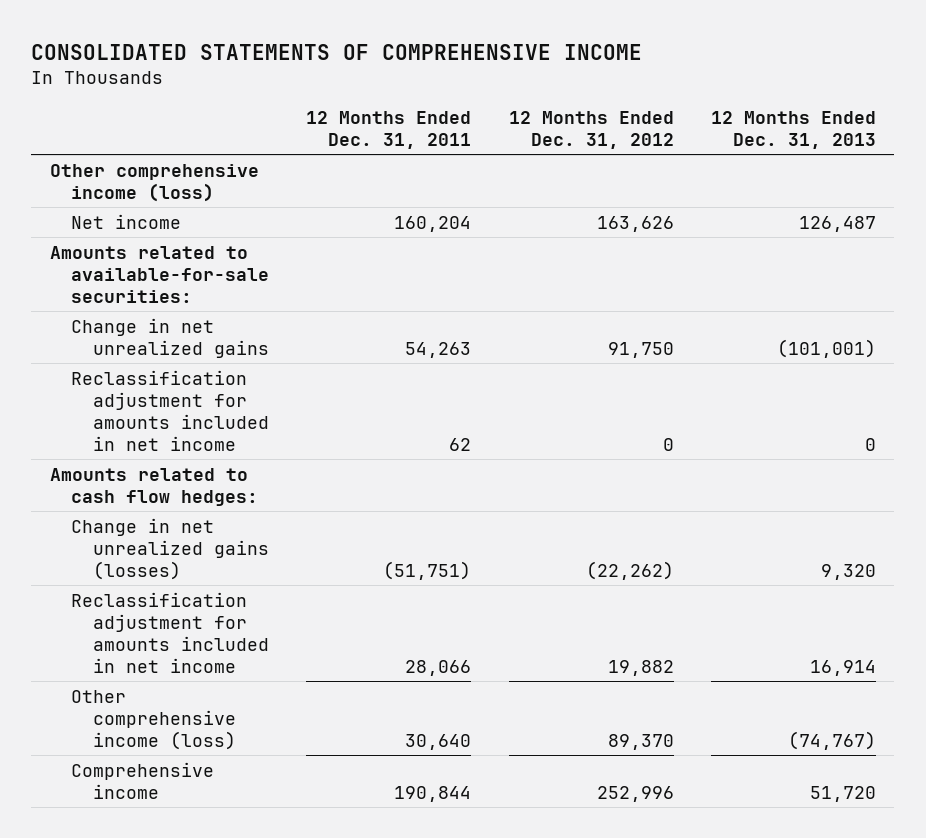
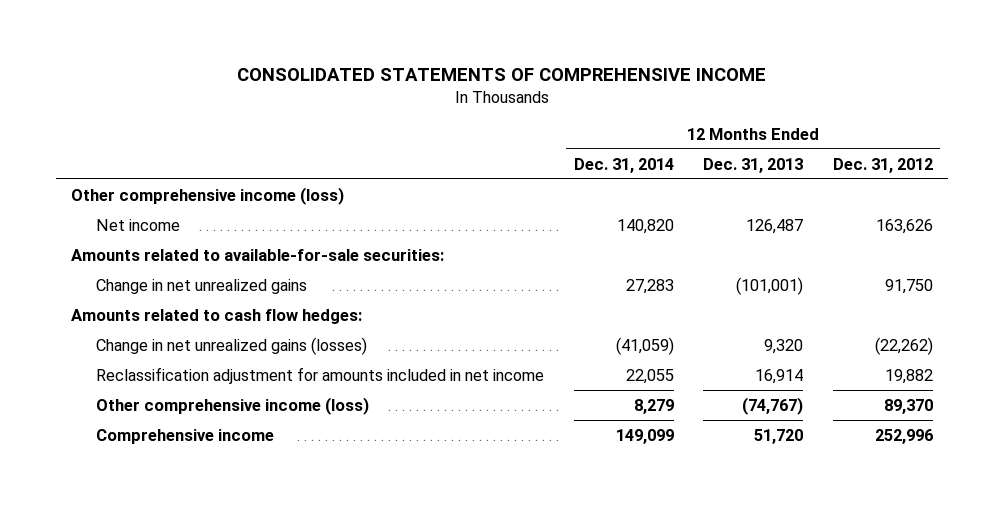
- | 12 Months Ended Dec. 31, 2011 | 12 Months Ended Dec. 31, 2012 | 12 Months Ended Dec. 31, 2013
+ | 12 Months Ended Dec. 31, 2014 | 12 Months Ended Dec. 31, 2013 | 12 Months Ended Dec. 31, 2012
- Reclassification adjustment for amounts included in net income | 62 | 0 | 0

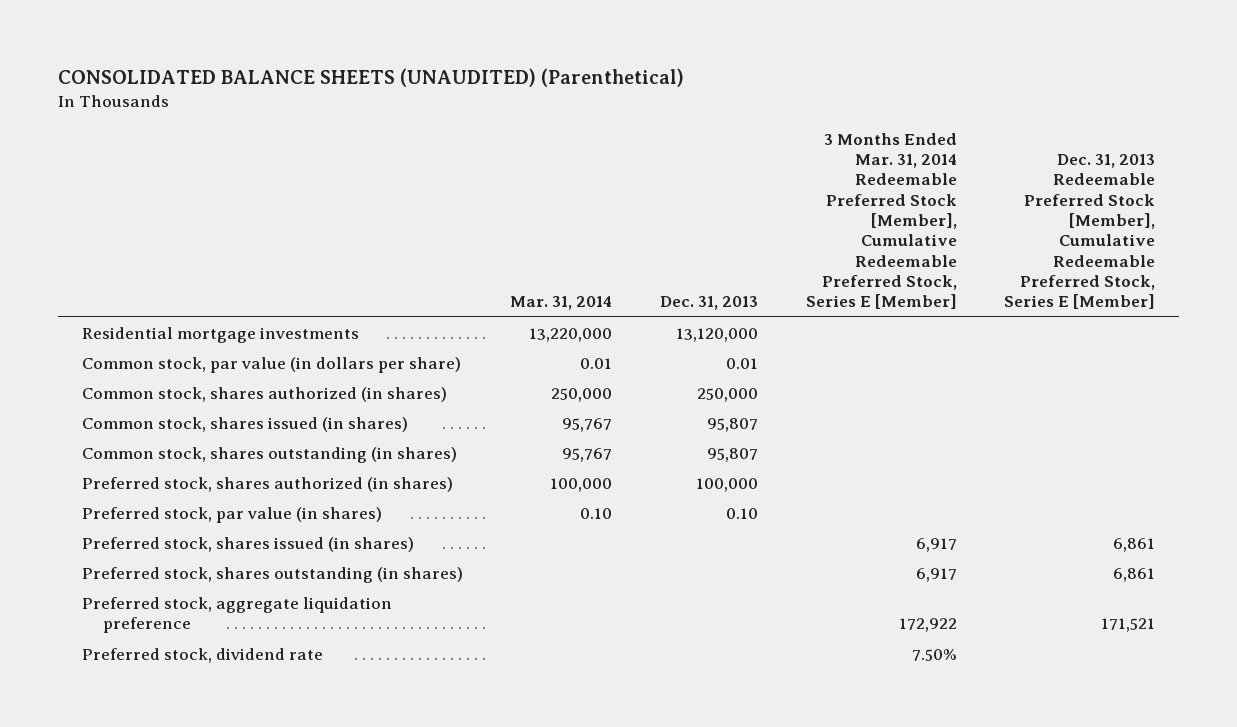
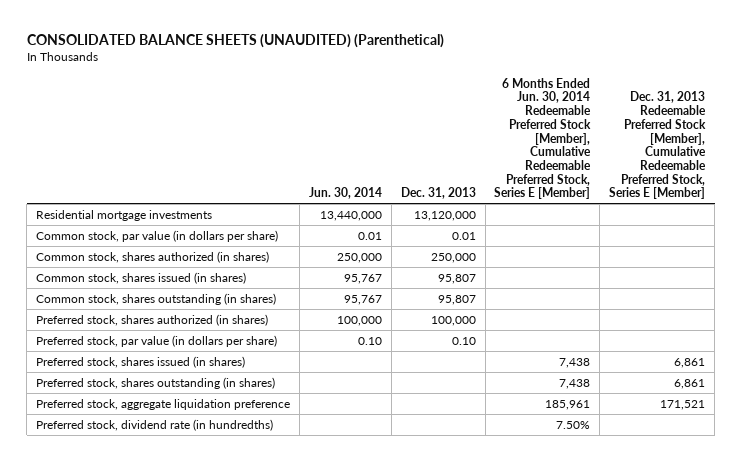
- | Mar. 31, 2014 | Dec. 31, 2013 | 3 Months Ended Mar. 31, 2014 Redeemable Preferred Stock [Member], Cumulative Redeemable Preferred Stock, Series E [Member] | Dec. 31, 2013 Redeemable Preferred Stock [Member], Cumulative Redeemable Preferred Stock, Series E [Member]
+ | Jun. 30, 2014 | Dec. 31, 2013 | 6 Months Ended Jun. 30, 2014 Redeemable Preferred Stock [Member], Cumulative Redeemable Preferred Stock, Series E [Member] | Dec. 31, 2013 Redeemable Preferred Stock [Member], Cumulative Redeemable Preferred Stock, Series E [Member]
- Preferred stock, par value (in shares) | 0.10 | 0.10 | |
+ Preferred stock, par value (in dollars per share) | 0.10 | 0.10 | |
- Preferred stock, dividend rate | | | 7.50% |
+ Preferred stock, dividend rate (in hundredths) | | | 7.50% |

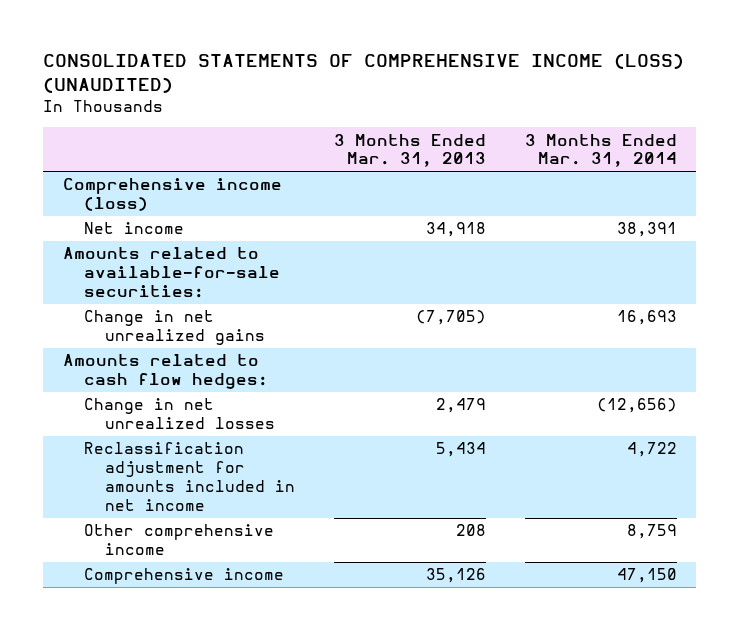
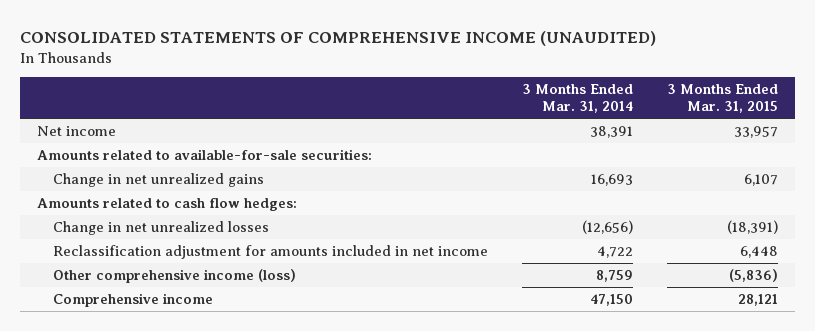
- CONSOLIDATED STATEMENTS OF COMPREHENSIVE INCOME (LOSS) (UNAUDITED)
+ CONSOLIDATED STATEMENTS OF COMPREHENSIVE INCOME (UNAUDITED)
- | 3 Months Ended Mar. 31, 2013 | 3 Months Ended Mar. 31, 2014
+ | 3 Months Ended Mar. 31, 2014 | 3 Months Ended Mar. 31, 2015
- Comprehensive income (loss)
- Other comprehensive income | 208 | 8,759
+ Other comprehensive income (loss) | 8,759 | (5,836)

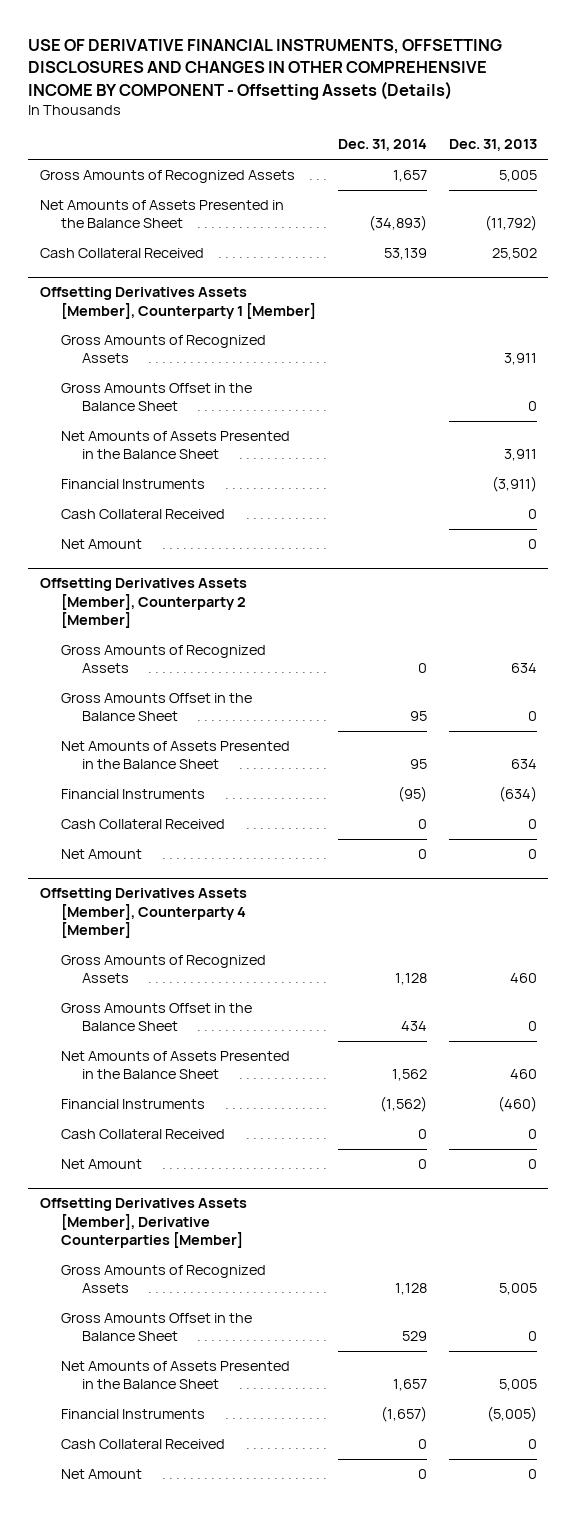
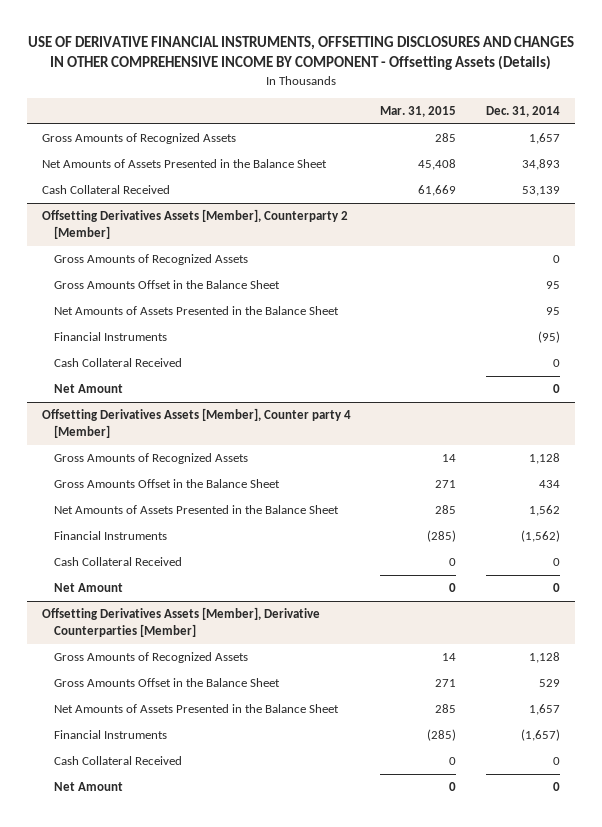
- | Dec. 31, 2014 | Dec. 31, 2013
+ | Mar. 31, 2015 | Dec. 31, 2014
- Net Amounts of Assets Presented in the Balance Sheet | (34,893) | (11,792)
+ Net Amounts of Assets Presented in the Balance Sheet | 45,408 | 34,893
- Offsetting Derivatives Assets [Member], Counterparty 1 [Member]
- Gross Amounts of Recognized Assets | | 3,911
- Gross Amounts Offset in the Balance Sheet | | 0
- Net Amounts of Assets Presented in the Balance Sheet | | 3,911
- Financial Instruments | | (3,911)
- Cash Collateral Received | | 0
- Net Amount | | 0
- Offsetting Derivatives Assets [Member], Counterparty 4 [Member]
+ Offsetting Derivatives Assets [Member], Counter party 4 [Member]

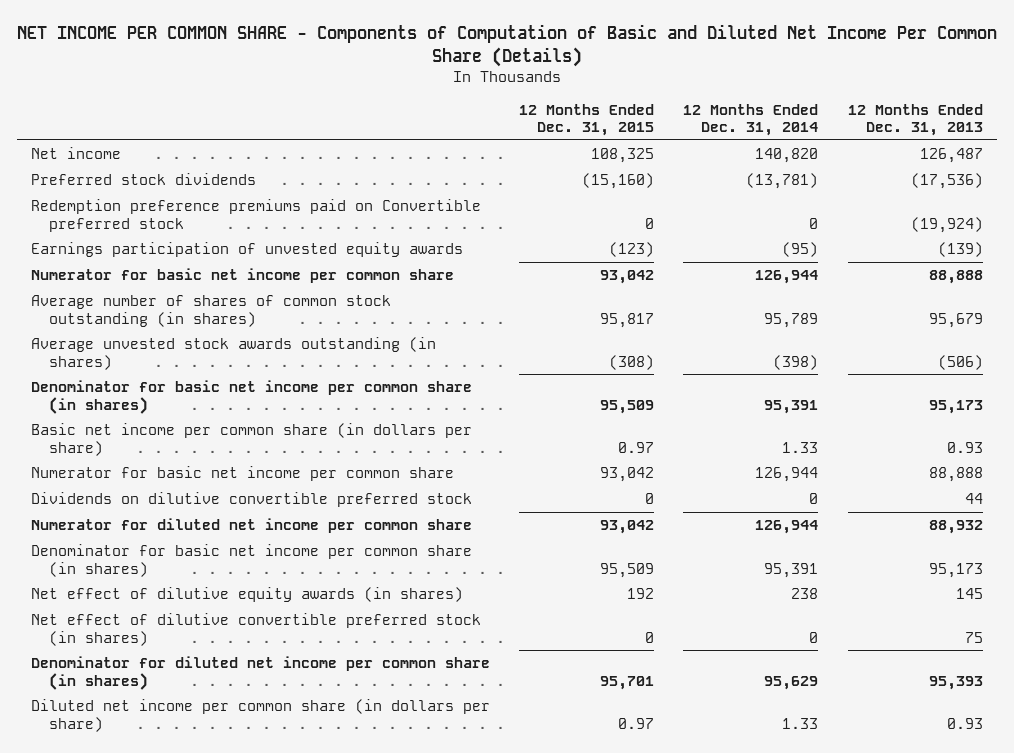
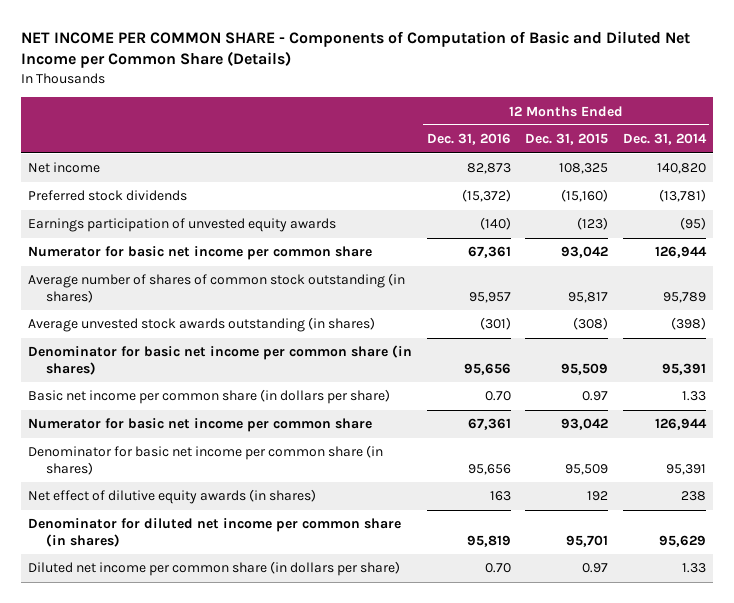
- NET INCOME PER COMMON SHARE - Components of Computation of Basic and Diluted Net Income Per Common Share (Details)
+ NET INCOME PER COMMON SHARE - Components of Computation of Basic and Diluted Net Income per Common Share (Details)
- | 12 Months Ended Dec. 31, 2015 | 12 Months Ended Dec. 31, 2014 | 12 Months Ended Dec. 31, 2013
+ | 12 Months Ended Dec. 31, 2016 | 12 Months Ended Dec. 31, 2015 | 12 Months Ended Dec. 31, 2014
- Redemption preference premiums paid on Convertible preferred stock | 0 | 0 | (19,924)
- Dividends on dilutive convertible preferred stock | 0 | 0 | 44
- Numerator for diluted net income per common share | 93,042 | 126,944 | 88,932
- Net effect of dilutive convertible preferred stock (in shares) | 0 | 0 | 75

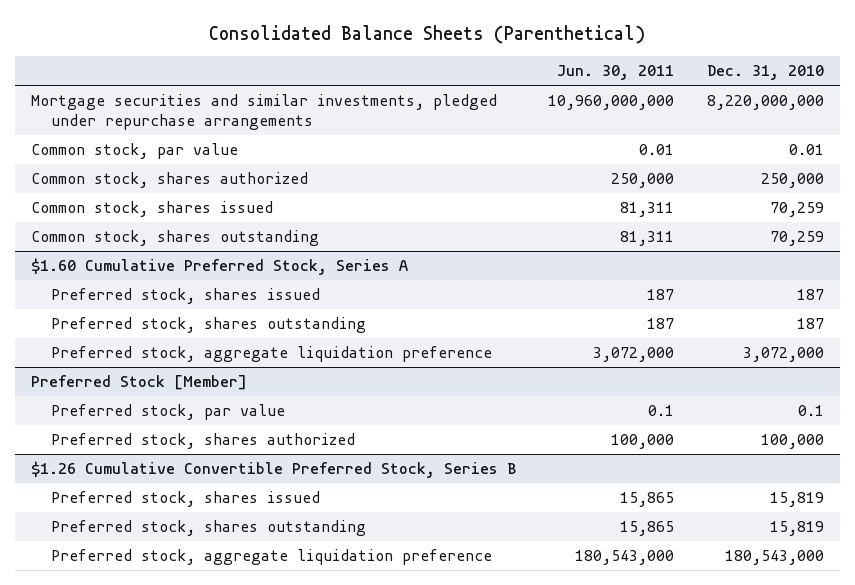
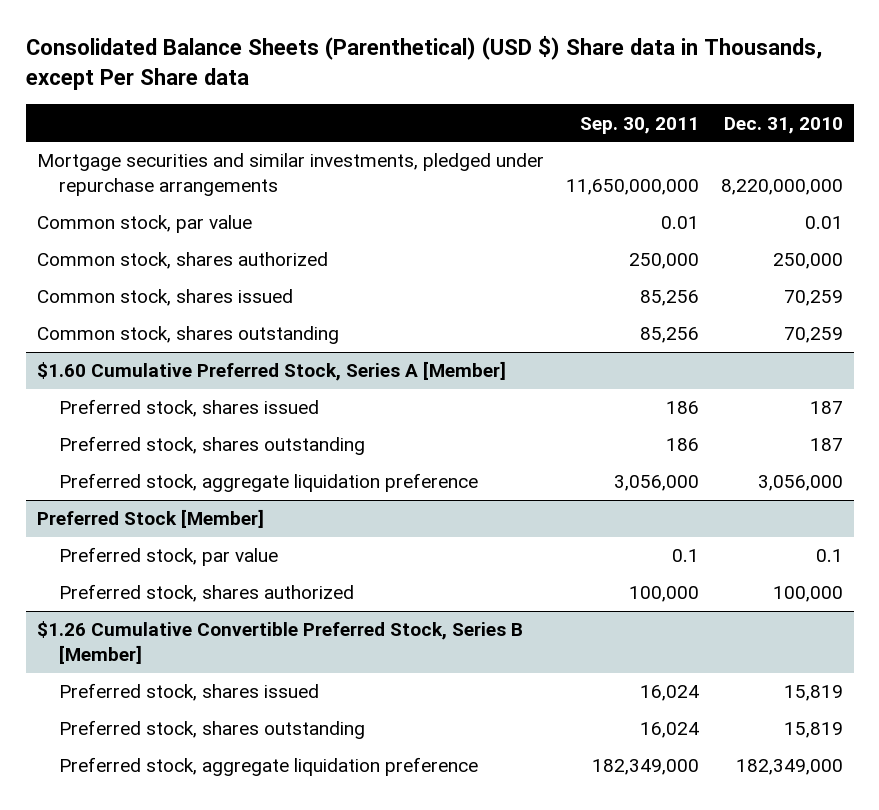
- Consolidated Balance Sheets (Parenthetical)
+ Consolidated Balance Sheets (Parenthetical) (USD $) Share data in Thousands, except Per Share data
- | Jun. 30, 2011 | Dec. 31, 2010
+ | Sep. 30, 2011 | Dec. 31, 2010
- $1.60 Cumulative Preferred Stock, Series A
+ $1.60 Cumulative Preferred Stock, Series A [Member]
- Preferred stock, aggregate liquidation preference | 3,072,000 | 3,072,000
+ Preferred stock, aggregate liquidation preference | 3,056,000 | 3,056,000
- $1.26 Cumulative Convertible Preferred Stock, Series B
+ $1.26 Cumulative Convertible Preferred Stock, Series B [Member]
- Preferred stock, aggregate liquidation preference | 180,543,000 | 180,543,000
+ Preferred stock, aggregate liquidation preference | 182,349,000 | 182,349,000

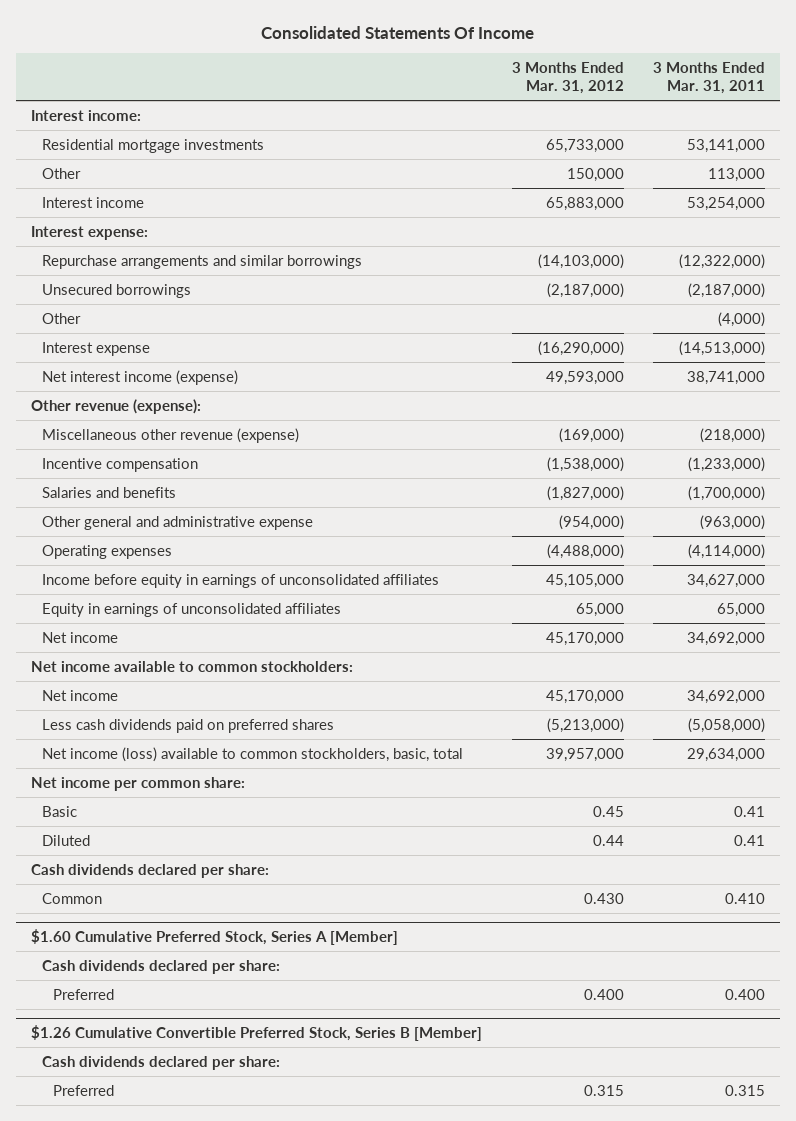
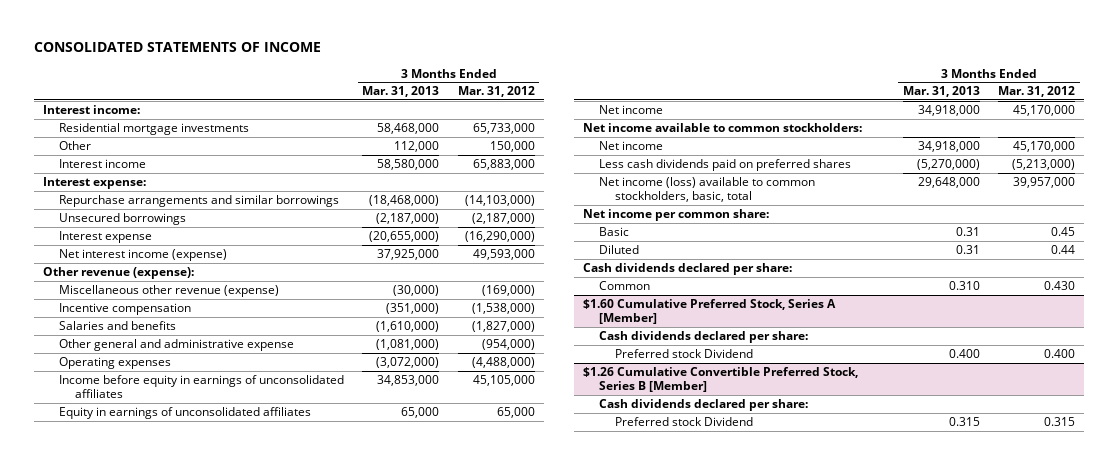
- Consolidated Statements Of Income
+ CONSOLIDATED STATEMENTS OF INCOME
- | 3 Months Ended Mar. 31, 2012 | 3 Months Ended Mar. 31, 2011
+ | 3 Months Ended Mar. 31, 2013 | 3 Months Ended Mar. 31, 2012
- Other | | (4,000)
@ $1.60 Cumulative Preferred Stock, Series A [Member]
- Preferred | 0.400 | 0.400
+ Preferred stock Dividend | 0.400 | 0.400
@ $1.26 Cumulative Convertible Preferred Stock, Series B [Member]
- Preferred | 0.315 | 0.315
+ Preferred stock Dividend | 0.315 | 0.315

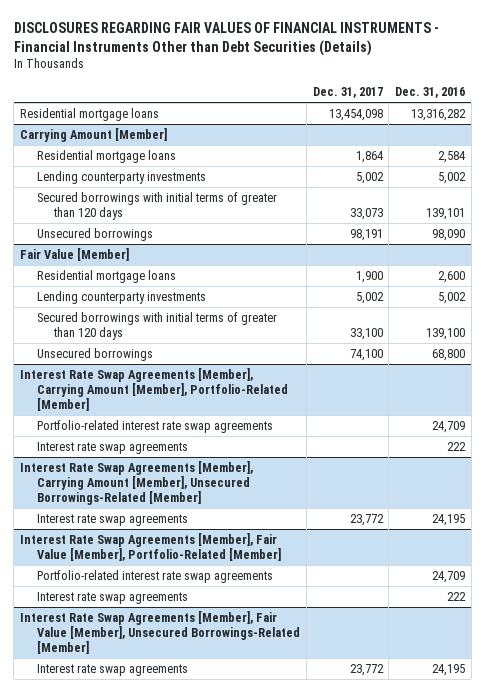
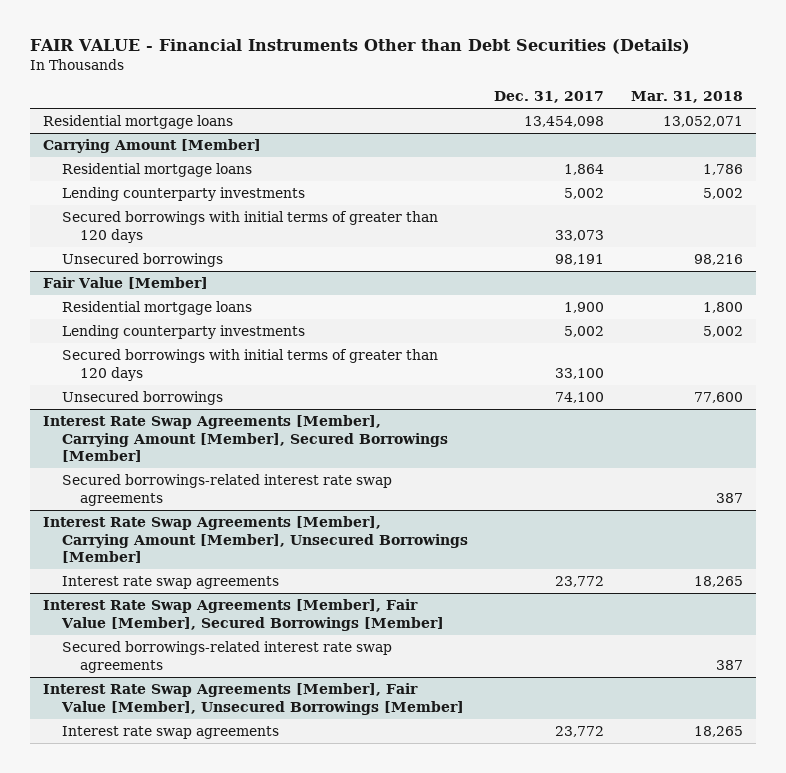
- DISCLOSURES REGARDING FAIR VALUES OF FINANCIAL INSTRUMENTS - Financial Instruments Other than Debt Securities (Details)
+ FAIR VALUE - Financial Instruments Other than Debt Securities (Details)
- | Dec. 31, 2017 | Dec. 31, 2016
+ | Dec. 31, 2017 | Mar. 31, 2018
- Interest Rate Swap Agreements [Member], Carrying Amount [Member], Portfolio-Related [Member]
- Portfolio-related interest rate swap agreements | | 24,709
- Interest rate swap agreements | | 222
- Interest Rate Swap Agreements [Member], Carrying Amount [Member], Unsecured Borrowings-Related [Member]
+ Interest Rate Swap Agreements [Member], Carrying Amount [Member], Secured Borrowings [Member]
+ Secured borrowings-related interest rate swap agreements | | 387
+ Interest Rate Swap Agreements [Member], Carrying Amount [Member], Unsecured Borrowings [Member]
- Interest Rate Swap Agreements [Member], Fair Value [Member], Portfolio-Related [Member]
- Portfolio-related interest rate swap agreements | | 24,709
- Interest rate swap agreements | | 222
- Interest Rate Swap Agreements [Member], Fair Value [Member], Unsecured Borrowings-Related [Member]
+ Interest Rate Swap Agreements [Member], Fair Value [Member], Secured Borrowings [Member]
+ Secured borrowings-related interest rate swap agreements | | 387
+ Interest Rate Swap Agreements [Member], Fair Value [Member], Unsecured Borrowings [Member]

